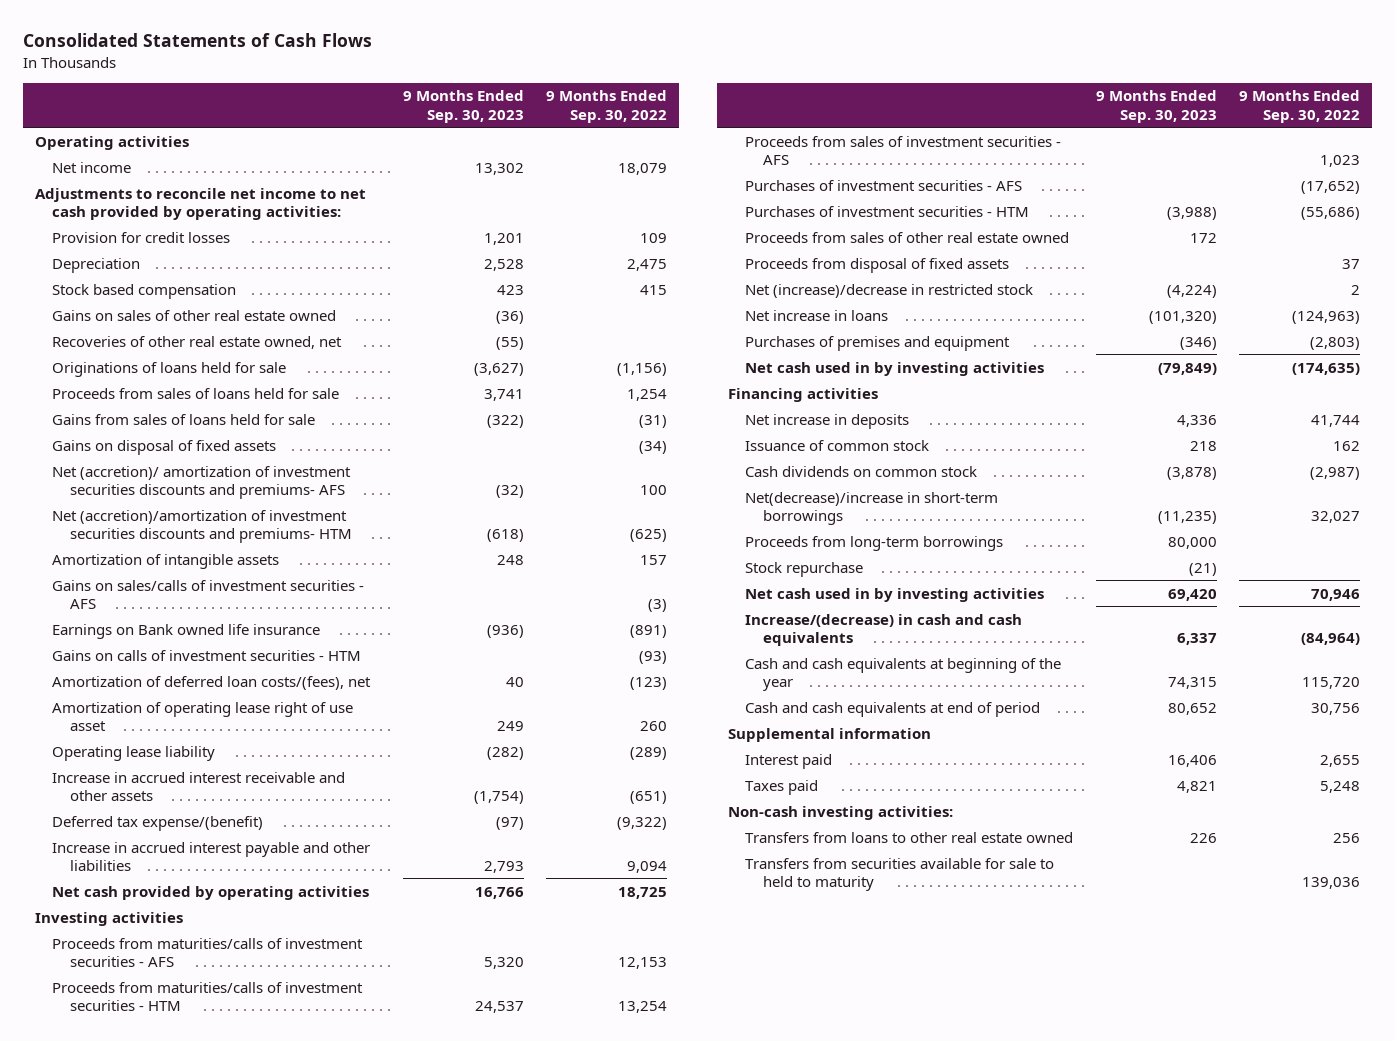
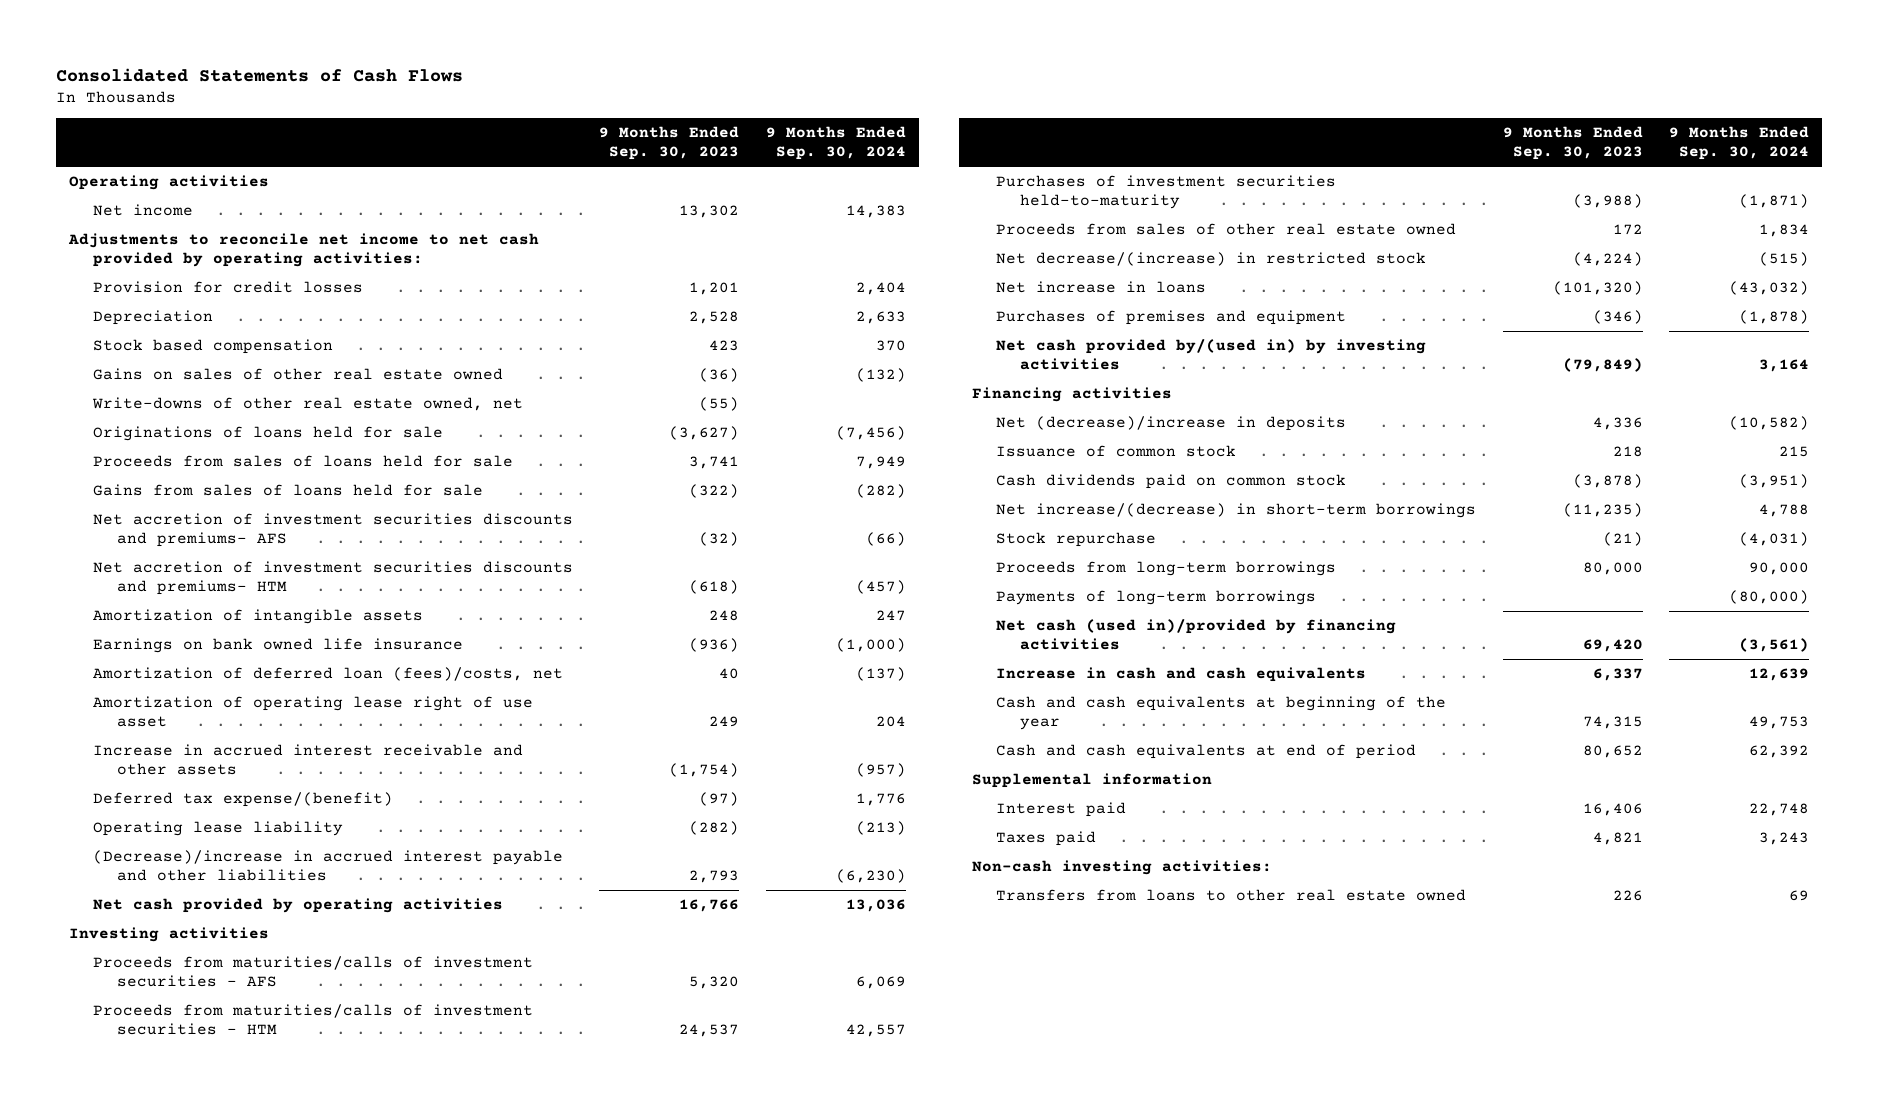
- | 9 Months Ended Sep. 30, 2023 | 9 Months Ended Sep. 30, 2022
+ | 9 Months Ended Sep. 30, 2023 | 9 Months Ended Sep. 30, 2024
- Recoveries of other real estate owned, net | (55) |
+ Write-downs of other real estate owned, net | (55) |
- Gains on disposal of fixed assets | | (34)
- Net (accretion)/ amortization of investment securities discounts and premiums- AFS | (32) | 100
- Net (accretion)/amortization of investment securities discounts and premiums- HTM | (618) | (625)
+ Net accretion of investment securities discounts and premiums- AFS | (32) | (66)
+ Net accretion of investment securities discounts and premiums- HTM | (618) | (457)
- Gains on sales/calls of investment securities - AFS | | (3)
- Earnings on Bank owned life insurance | (936) | (891)
- Gains on calls of investment securities - HTM | | (93)
- Amortization of deferred loan costs/(fees), net | 40 | (123)
+ Earnings on bank owned life insurance | (936) | (1,000)
+ Amortization of deferred loan (fees)/costs, net | 40 | (137)
- Increase in accrued interest payable and other liabilities | 2,793 | 9,094
moved down: Operating lease liability | (282) | (213)
+ (Decrease)/increase in accrued interest payable and other liabilities | 2,793 | (6,230)
- Proceeds from sales of investment securities - AFS | | 1,023
- Purchases of investment securities - AFS | | (17,652)
- Purchases of investment securities - HTM | (3,988) | (55,686)
+ Purchases of investment securities held-to-maturity | (3,988) | (1,871)
- Proceeds from disposal of fixed assets | | 37
- Net (increase)/decrease in restricted stock | (4,224) | 2
+ Net decrease/(increase) in restricted stock | (4,224) | (515)
- Net cash used in by investing activities | (79,849) | (174,635)
+ Net cash provided by/(used in) by investing activities | (79,849) | 3,164
- Net increase in deposits | 4,336 | 41,744
+ Net (decrease)/increase in deposits | 4,336 | (10,582)
- Cash dividends on common stock | (3,878) | (2,987)
- Net(decrease)/increase in short-term borrowings | (11,235) | 32,027
+ Cash dividends paid on common stock | (3,878) | (3,951)
+ Net increase/(decrease) in short-term borrowings | (11,235) | 4,788
- Net cash used in by investing activities | 69,420 | 70,946
- Increase/(decrease) in cash and cash equivalents | 6,337 | (84,964)
moved down: Proceeds from long-term borrowings | 80,000 | 90,000
+ Payments of long-term borrowings | | (80,000)
+ Net cash (used in)/provided by financing activities | 69,420 | (3,561)
+ Increase in cash and cash equivalents | 6,337 | 12,639
- Transfers from securities available for sale to held to maturity | | 139,036

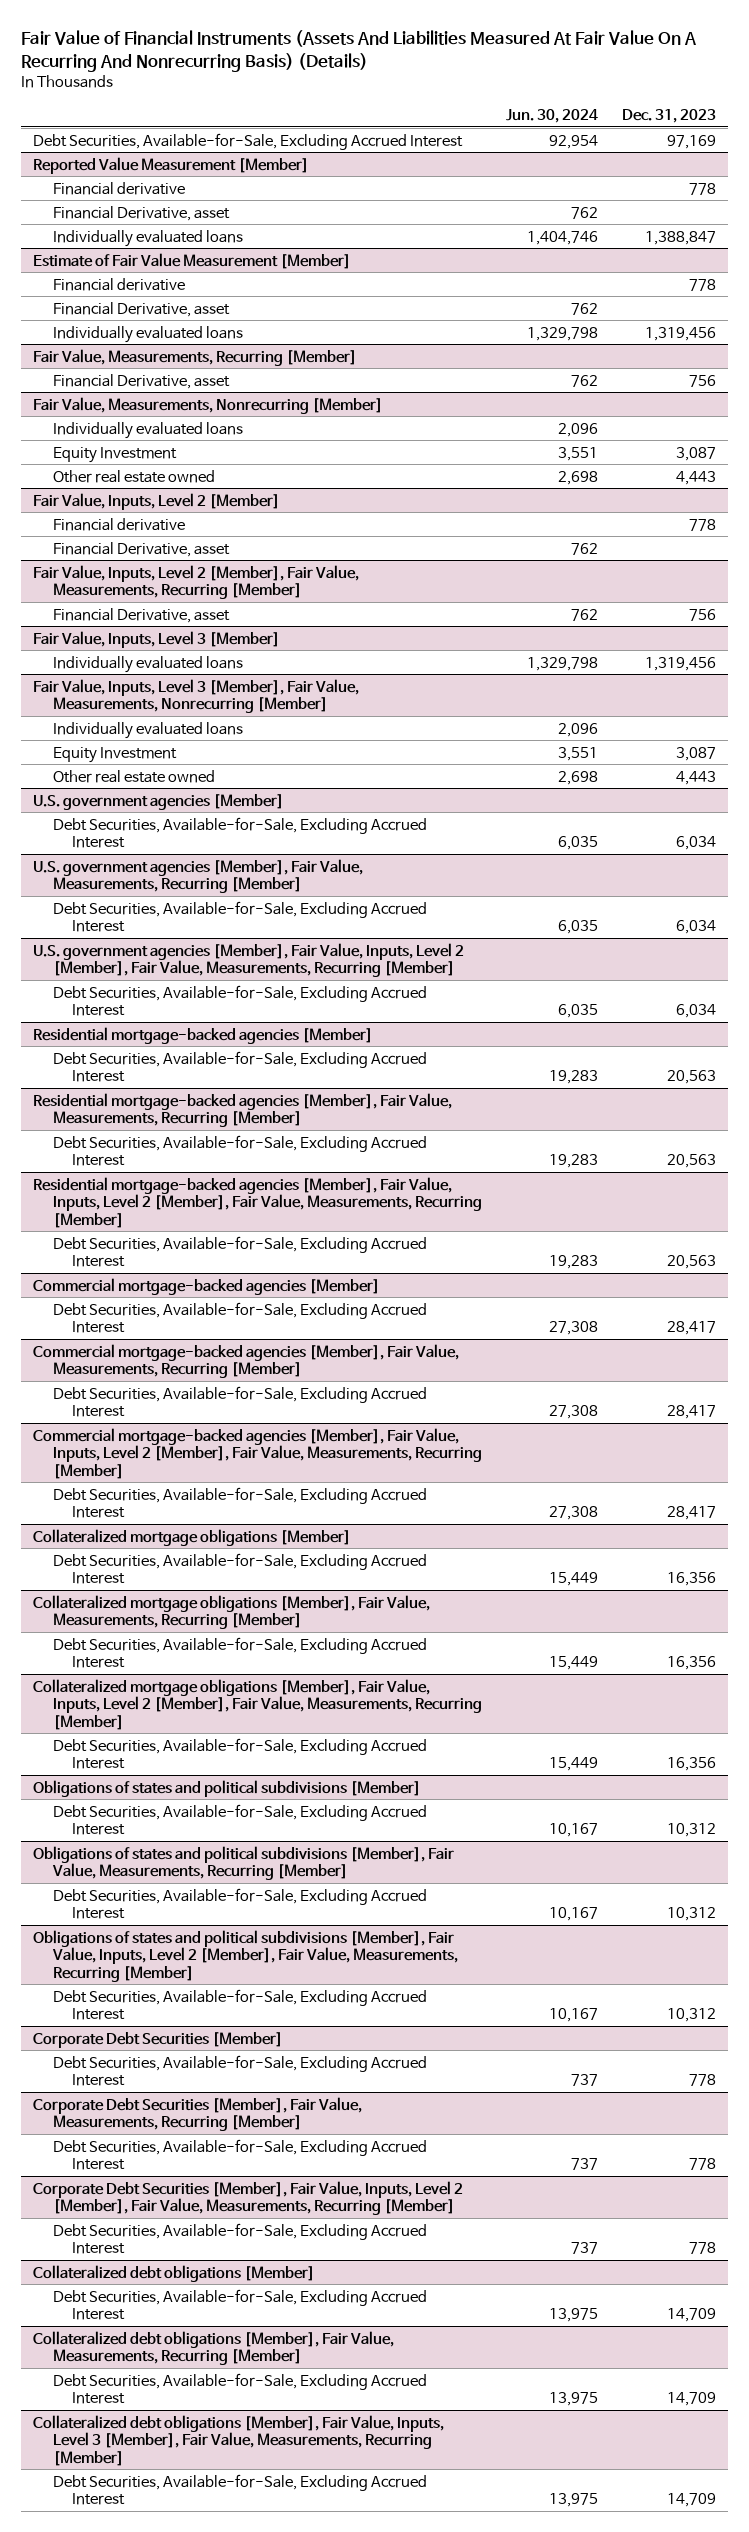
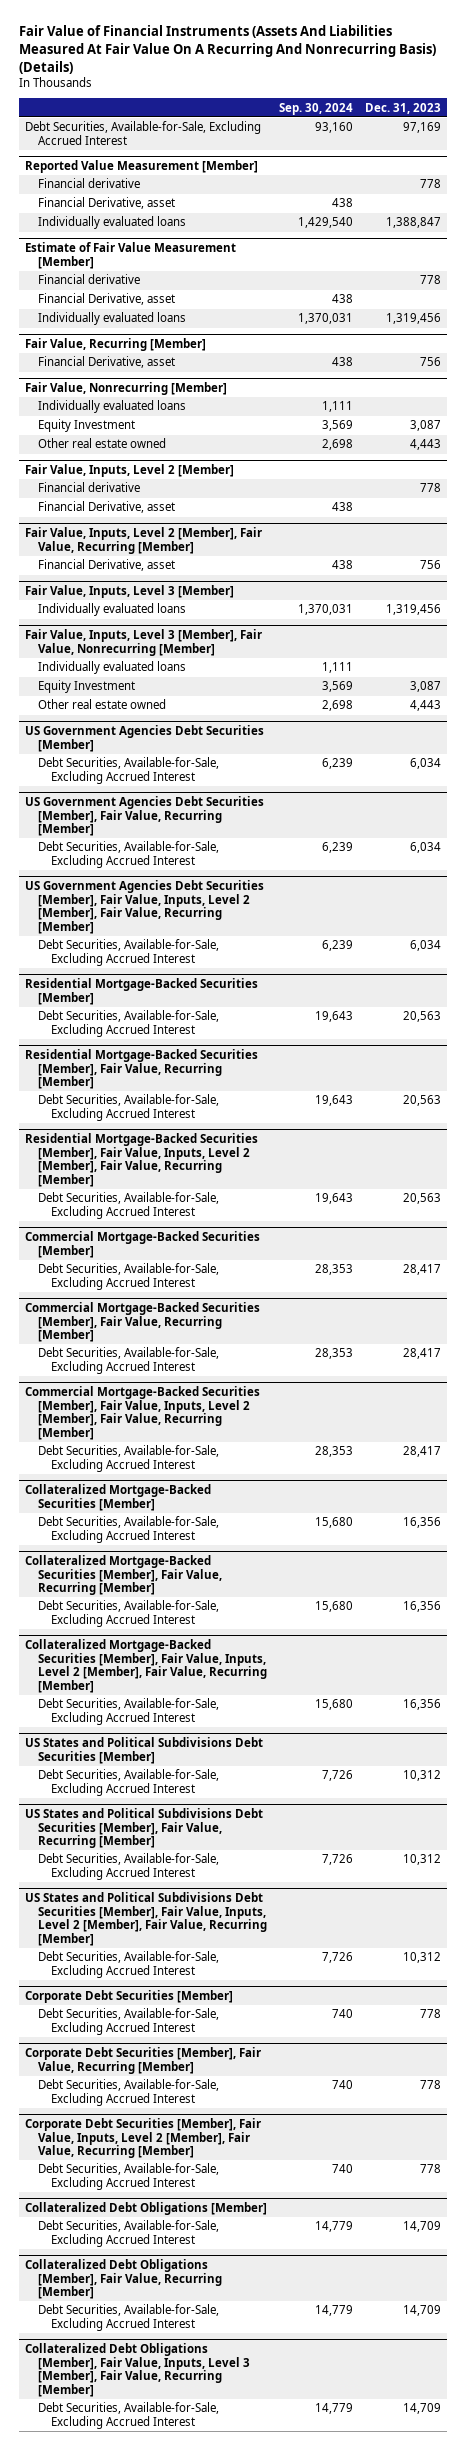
- | Jun. 30, 2024 | Dec. 31, 2023
+ | Sep. 30, 2024 | Dec. 31, 2023
- Fair Value, Measurements, Recurring [Member]
+ Fair Value, Recurring [Member]
- Fair Value, Measurements, Nonrecurring [Member]
+ Fair Value, Nonrecurring [Member]
- Fair Value, Inputs, Level 2 [Member], Fair Value, Measurements, Recurring [Member]
+ Fair Value, Inputs, Level 2 [Member], Fair Value, Recurring [Member]
- Fair Value, Inputs, Level 3 [Member], Fair Value, Measurements, Nonrecurring [Member]
+ Fair Value, Inputs, Level 3 [Member], Fair Value, Nonrecurring [Member]
- U.S. government agencies [Member]
+ US Government Agencies Debt Securities [Member]
- U.S. government agencies [Member], Fair Value, Measurements, Recurring [Member]
+ US Government Agencies Debt Securities [Member], Fair Value, Recurring [Member]
- U.S. government agencies [Member], Fair Value, Inputs, Level 2 [Member], Fair Value, Measurements, Recurring [Member]
+ US Government Agencies Debt Securities [Member], Fair Value, Inputs, Level 2 [Member], Fair Value, Recurring [Member]
- Residential mortgage-backed agencies [Member]
+ Residential Mortgage-Backed Securities [Member]
- Residential mortgage-backed agencies [Member], Fair Value, Measurements, Recurring [Member]
+ Residential Mortgage-Backed Securities [Member], Fair Value, Recurring [Member]
- Residential mortgage-backed agencies [Member], Fair Value, Inputs, Level 2 [Member], Fair Value, Measurements, Recurring [Member]
+ Residential Mortgage-Backed Securities [Member], Fair Value, Inputs, Level 2 [Member], Fair Value, Recurring [Member]
- Commercial mortgage-backed agencies [Member]
+ Commercial Mortgage-Backed Securities [Member]
- Commercial mortgage-backed agencies [Member], Fair Value, Measurements, Recurring [Member]
+ Commercial Mortgage-Backed Securities [Member], Fair Value, Recurring [Member]
- Commercial mortgage-backed agencies [Member], Fair Value, Inputs, Level 2 [Member], Fair Value, Measurements, Recurring [Member]
+ Commercial Mortgage-Backed Securities [Member], Fair Value, Inputs, Level 2 [Member], Fair Value, Recurring [Member]
- Collateralized mortgage obligations [Member]
+ Collateralized Mortgage-Backed Securities [Member]
- Collateralized mortgage obligations [Member], Fair Value, Measurements, Recurring [Member]
+ Collateralized Mortgage-Backed Securities [Member], Fair Value, Recurring [Member]
- Collateralized mortgage obligations [Member], Fair Value, Inputs, Level 2 [Member], Fair Value, Measurements, Recurring [Member]
+ Collateralized Mortgage-Backed Securities [Member], Fair Value, Inputs, Level 2 [Member], Fair Value, Recurring [Member]
- Obligations of states and political subdivisions [Member]
+ US States and Political Subdivisions Debt Securities [Member]
- Obligations of states and political subdivisions [Member], Fair Value, Measurements, Recurring [Member]
+ US States and Political Subdivisions Debt Securities [Member], Fair Value, Recurring [Member]
- Obligations of states and political subdivisions [Member], Fair Value, Inputs, Level 2 [Member], Fair Value, Measurements, Recurring [Member]
+ US States and Political Subdivisions Debt Securities [Member], Fair Value, Inputs, Level 2 [Member], Fair Value, Recurring [Member]
- Corporate Debt Securities [Member], Fair Value, Measurements, Recurring [Member]
+ Corporate Debt Securities [Member], Fair Value, Recurring [Member]
- Corporate Debt Securities [Member], Fair Value, Inputs, Level 2 [Member], Fair Value, Measurements, Recurring [Member]
+ Corporate Debt Securities [Member], Fair Value, Inputs, Level 2 [Member], Fair Value, Recurring [Member]
- Collateralized debt obligations [Member]
+ Collateralized Debt Obligations [Member]
- Collateralized debt obligations [Member], Fair Value, Measurements, Recurring [Member]
+ Collateralized Debt Obligations [Member], Fair Value, Recurring [Member]
- Collateralized debt obligations [Member], Fair Value, Inputs, Level 3 [Member], Fair Value, Measurements, Recurring [Member]
+ Collateralized Debt Obligations [Member], Fair Value, Inputs, Level 3 [Member], Fair Value, Recurring [Member]

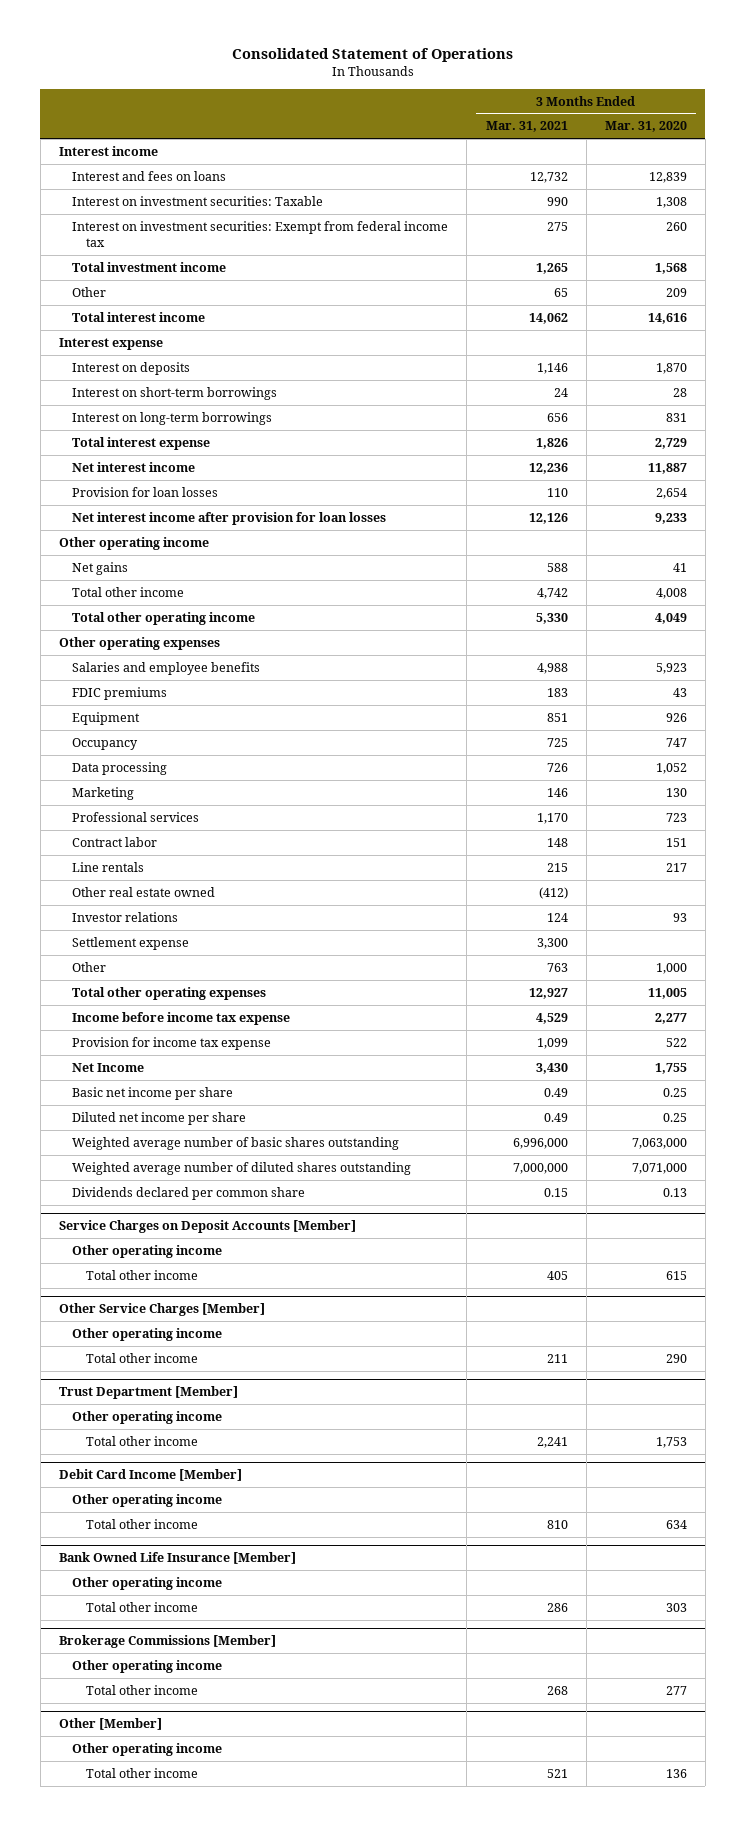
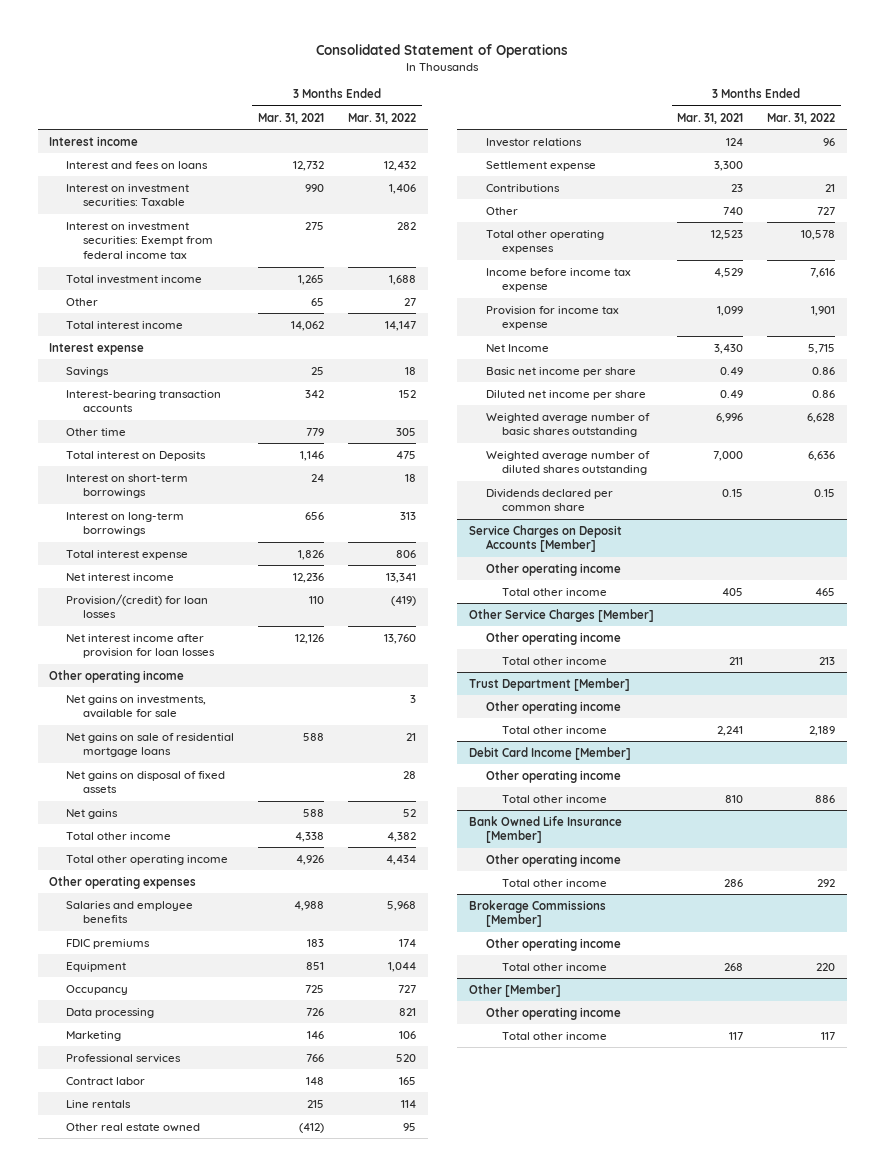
- | 3 Months Ended Mar. 31, 2021 | 3 Months Ended Mar. 31, 2020
+ | 3 Months Ended Mar. 31, 2021 | 3 Months Ended Mar. 31, 2022
- Interest on deposits | 1,146 | 1,870
+ Savings | 25 | 18
+ Interest-bearing transaction accounts | 342 | 152
+ Other time | 779 | 305
+ Total interest on Deposits | 1,146 | 475
- Provision for loan losses | 110 | 2,654
+ Provision/(credit) for loan losses | 110 | (419)
+ Net gains on investments, available for sale | | 3
+ Net gains on sale of residential mortgage loans | 588 | 21
+ Net gains on disposal of fixed assets | | 28
- Total other income | 4,742 | 4,008
- Total other operating income | 5,330 | 4,049
+ Total other income | 4,338 | 4,382
+ Total other operating income | 4,926 | 4,434
- Professional services | 1,170 | 723
+ Professional services | 766 | 520
- Other | 763 | 1,000
- Total other operating expenses | 12,927 | 11,005
+ Contributions | 23 | 21
+ Other | 740 | 727
+ Total other operating expenses | 12,523 | 10,578
- Weighted average number of basic shares outstanding | 6,996,000 | 7,063,000
- Weighted average number of diluted shares outstanding | 7,000,000 | 7,071,000
+ Weighted average number of basic shares outstanding | 6,996 | 6,628
+ Weighted average number of diluted shares outstanding | 7,000 | 6,636
@ Other [Member]
- Total other income | 521 | 136
+ Total other income | 117 | 117

